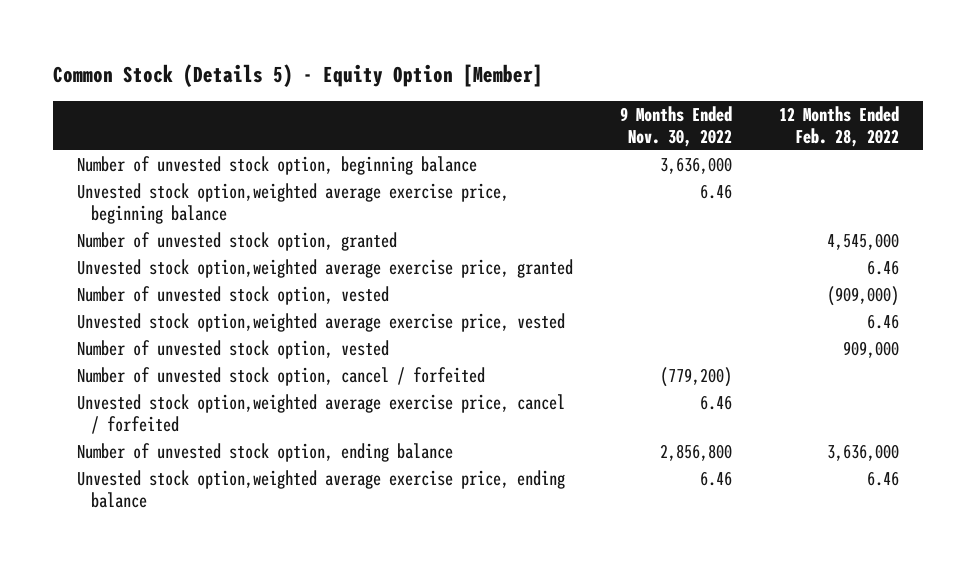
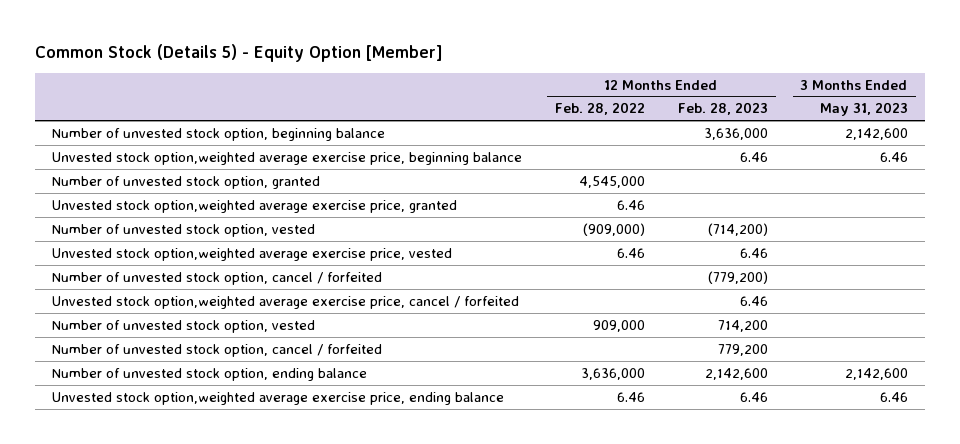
- | 9 Months Ended Nov. 30, 2022 | 12 Months Ended Feb. 28, 2022
+ | 12 Months Ended Feb. 28, 2022 | 12 Months Ended Feb. 28, 2023 | 3 Months Ended May 31, 2023
moved down: Number of unvested stock option, vested | 909,000 | 714,200 |
+ Number of unvested stock option, cancel / forfeited | | 779,200 |

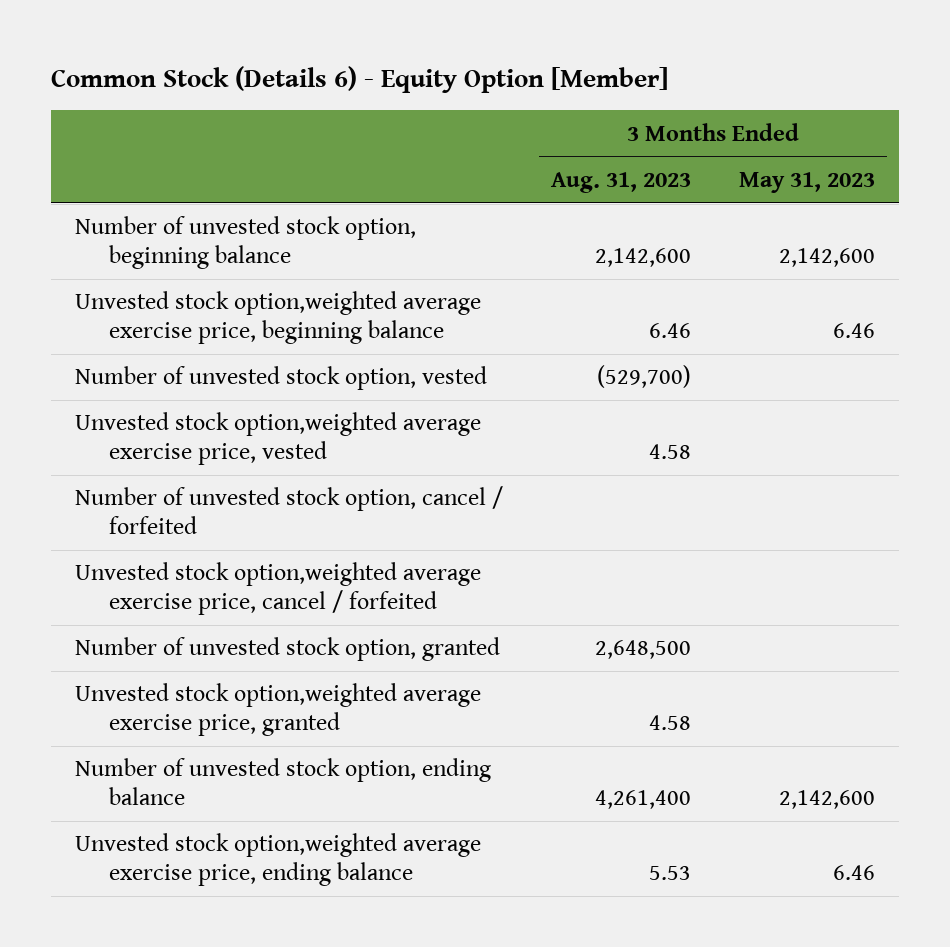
- Common Stock (Details 5) - Equity Option [Member]
+ Common Stock (Details 6) - Equity Option [Member]
- | 12 Months Ended Feb. 28, 2022 | 12 Months Ended Feb. 28, 2023 | 3 Months Ended May 31, 2023
+ | 3 Months Ended Aug. 31, 2023 | 3 Months Ended May 31, 2023
- Number of unvested stock option, vested | 909,000 | 714,200 |
- Number of unvested stock option, cancel / forfeited | | 779,200 |
moved down: Number of unvested stock option, granted | 2,648,500 |
moved down: Unvested stock option,weighted average exercise price, granted | 4.58 |

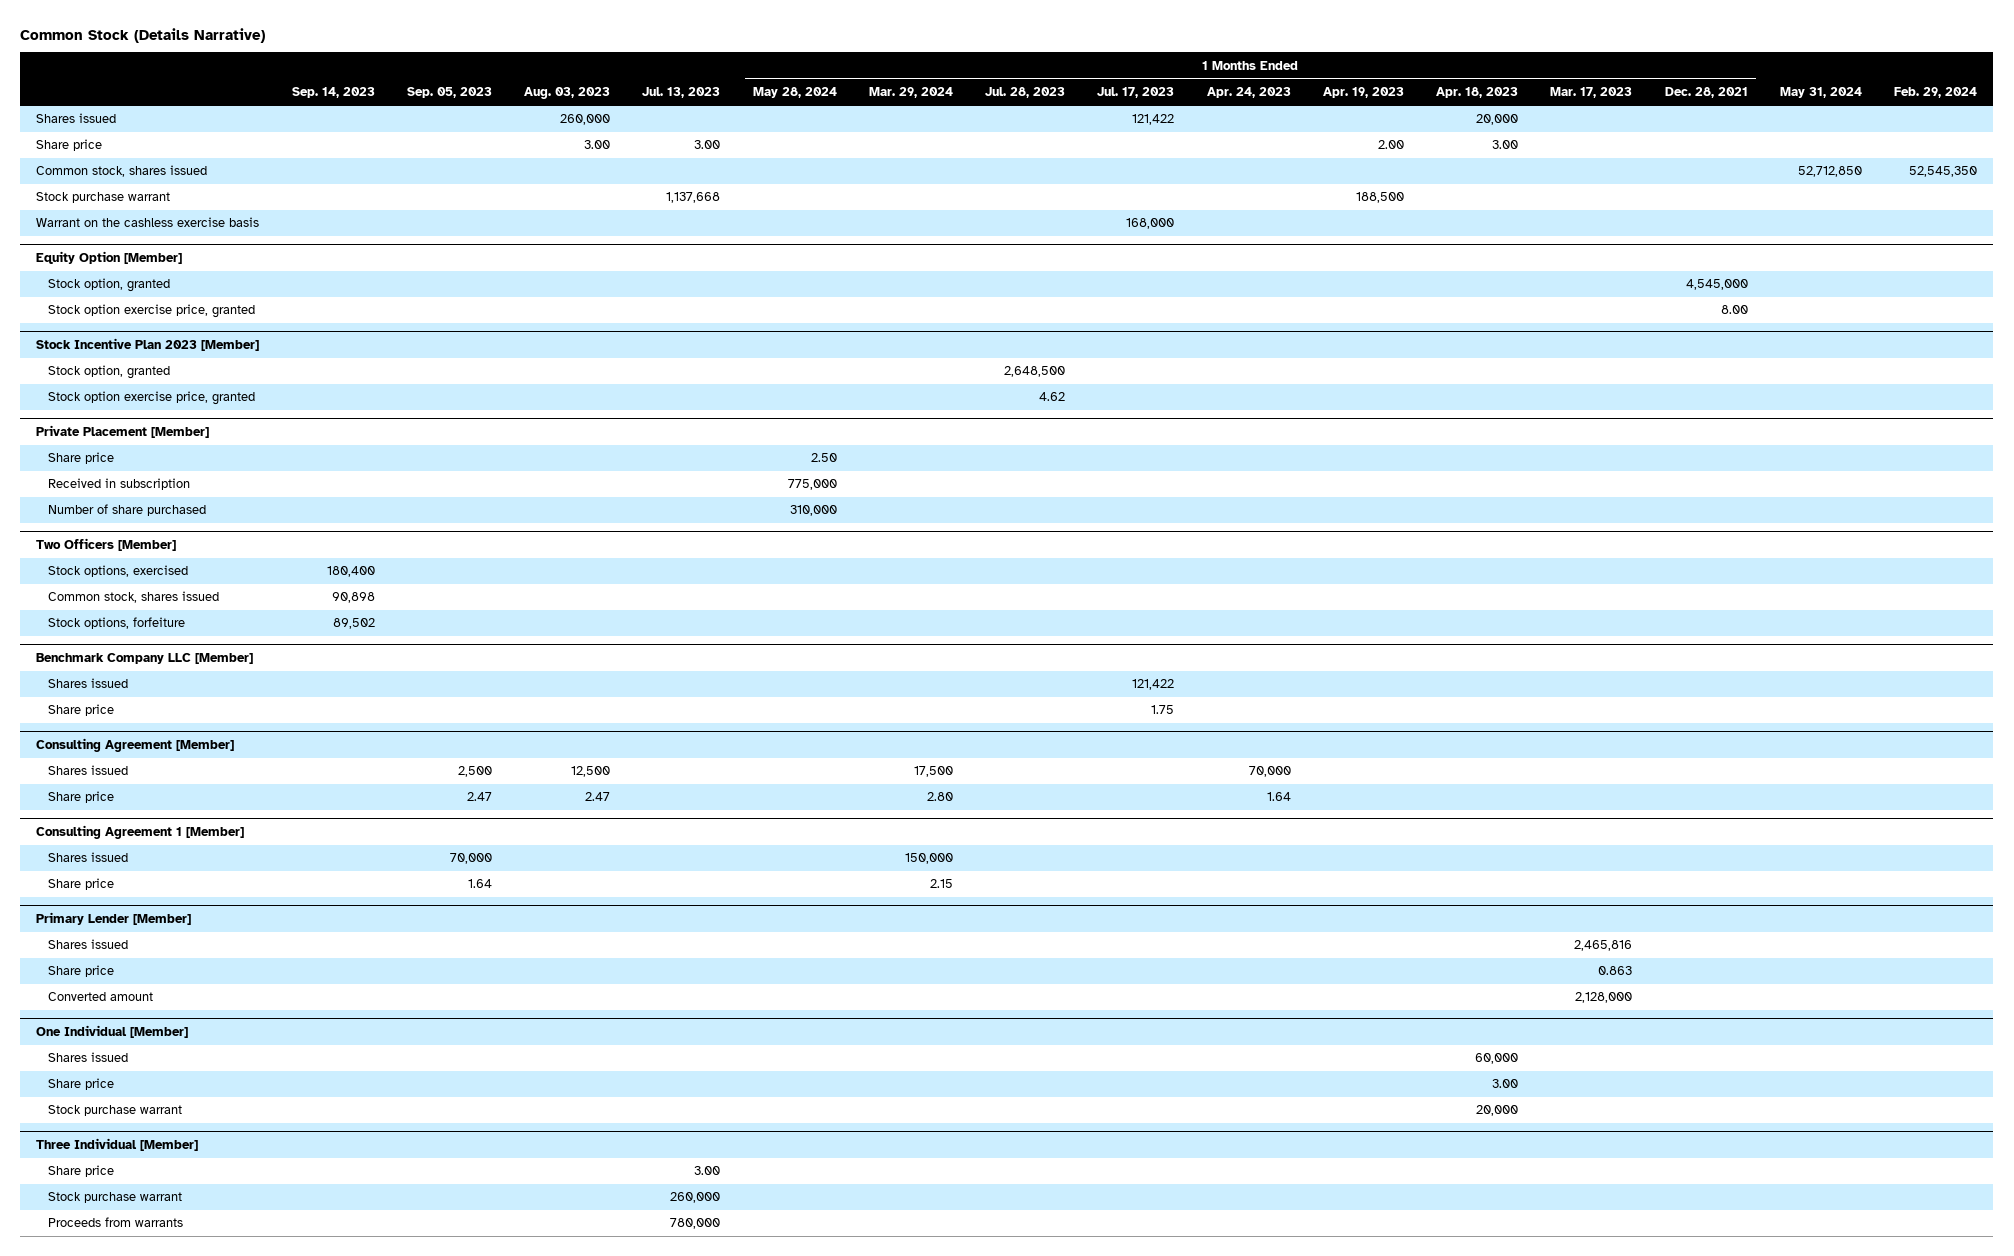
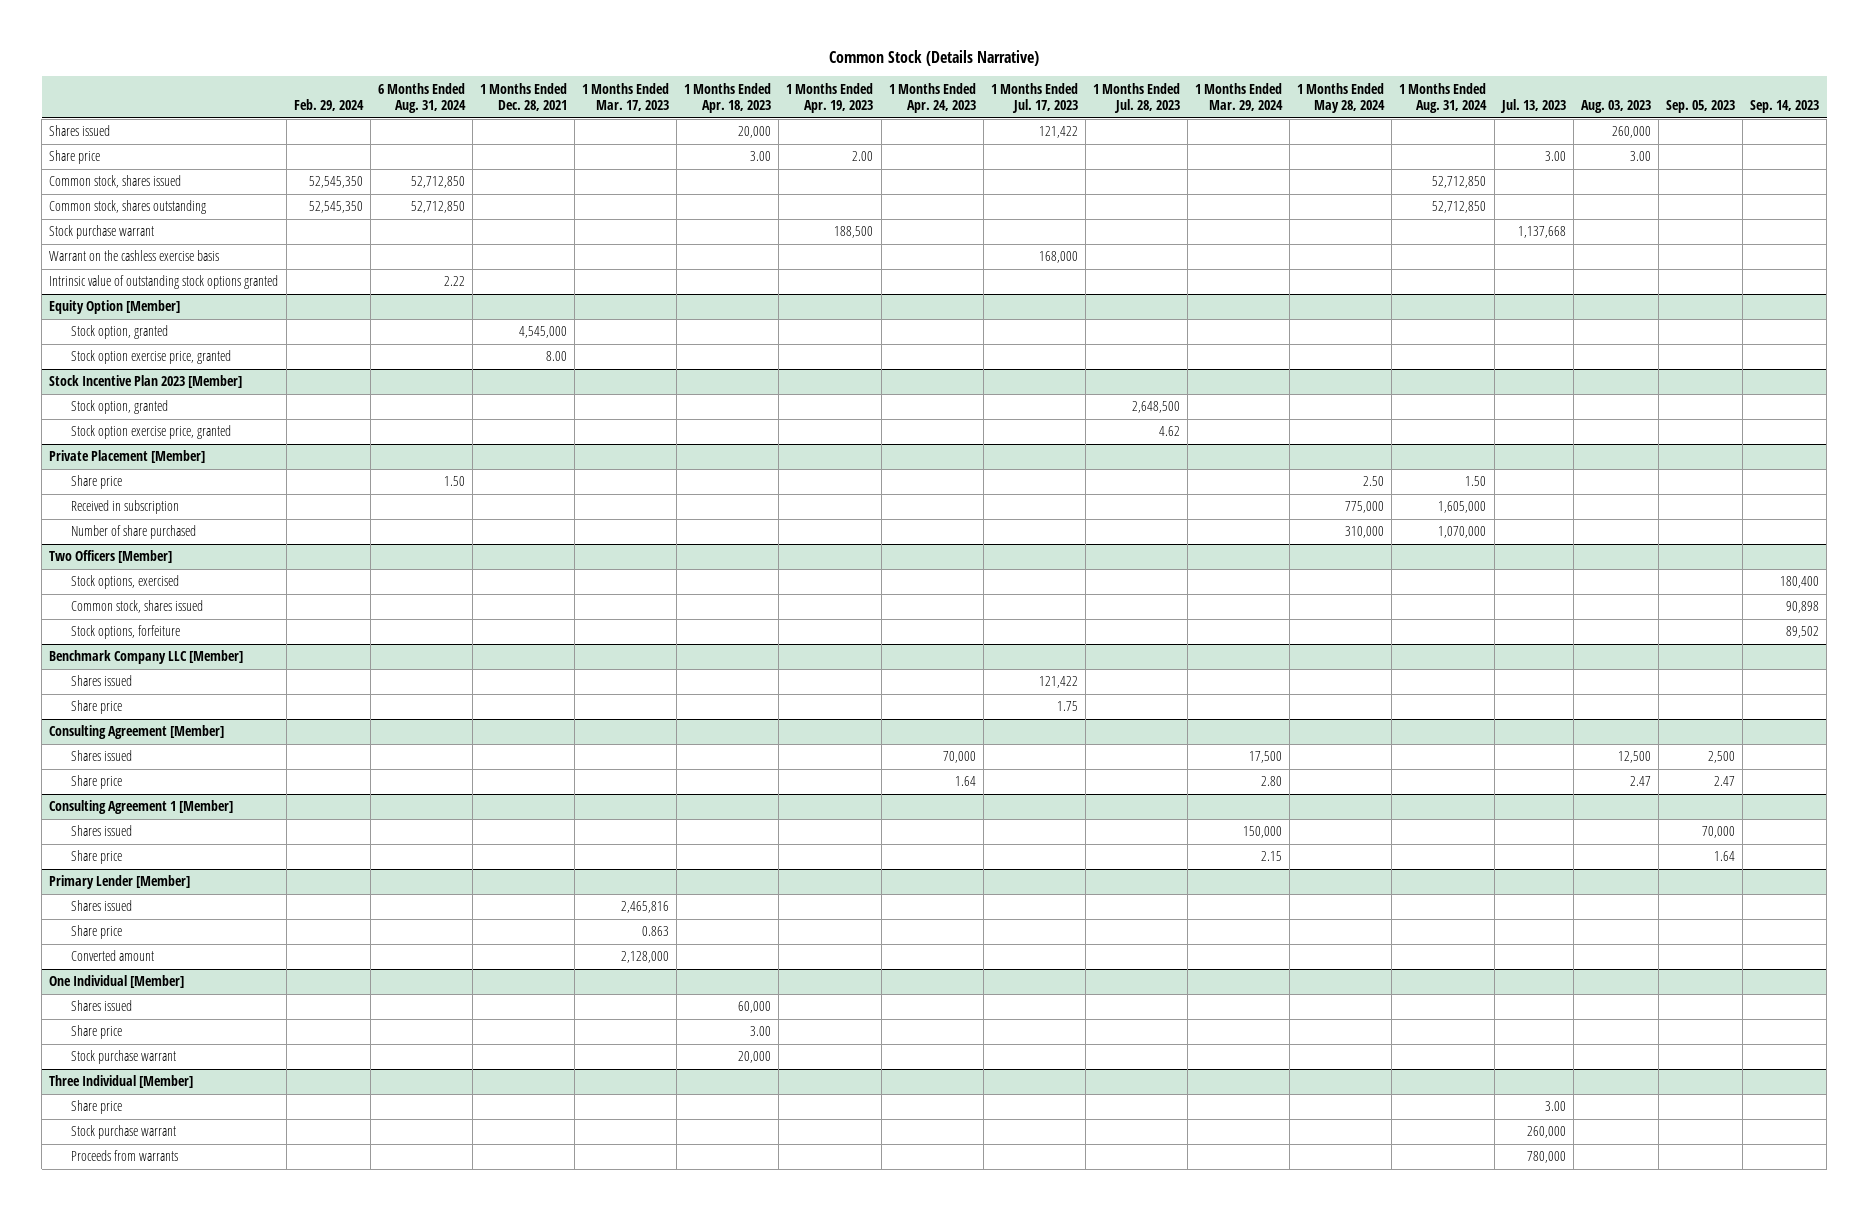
- | Sep. 14, 2023 | Sep. 05, 2023 | Aug. 03, 2023 | Jul. 13, 2023 | 1 Months Ended May 28, 2024 | 1 Months Ended Mar. 29, 2024 | 1 Months Ended Jul. 28, 2023 | 1 Months Ended Jul. 17, 2023 | 1 Months Ended Apr. 24, 2023 | 1 Months Ended Apr. 19, 2023 | 1 Months Ended Apr. 18, 2023 | 1 Months Ended Mar. 17, 2023 | 1 Months Ended Dec. 28, 2021 | May 31, 2024 | Feb. 29, 2024
+ | Feb. 29, 2024 | 6 Months Ended Aug. 31, 2024 | 1 Months Ended Dec. 28, 2021 | 1 Months Ended Mar. 17, 2023 | 1 Months Ended Apr. 18, 2023 | 1 Months Ended Apr. 19, 2023 | 1 Months Ended Apr. 24, 2023 | 1 Months Ended Jul. 17, 2023 | 1 Months Ended Jul. 28, 2023 | 1 Months Ended Mar. 29, 2024 | 1 Months Ended May 28, 2024 | 1 Months Ended Aug. 31, 2024 | Jul. 13, 2023 | Aug. 03, 2023 | Sep. 05, 2023 | Sep. 14, 2023
+ Common stock, shares outstanding | 52,545,350 | 52,712,850 | | | | | | | | | | 52,712,850 | | | |
+ Intrinsic value of outstanding stock options granted | | 2.22 | | | | | | | | | | | | | |

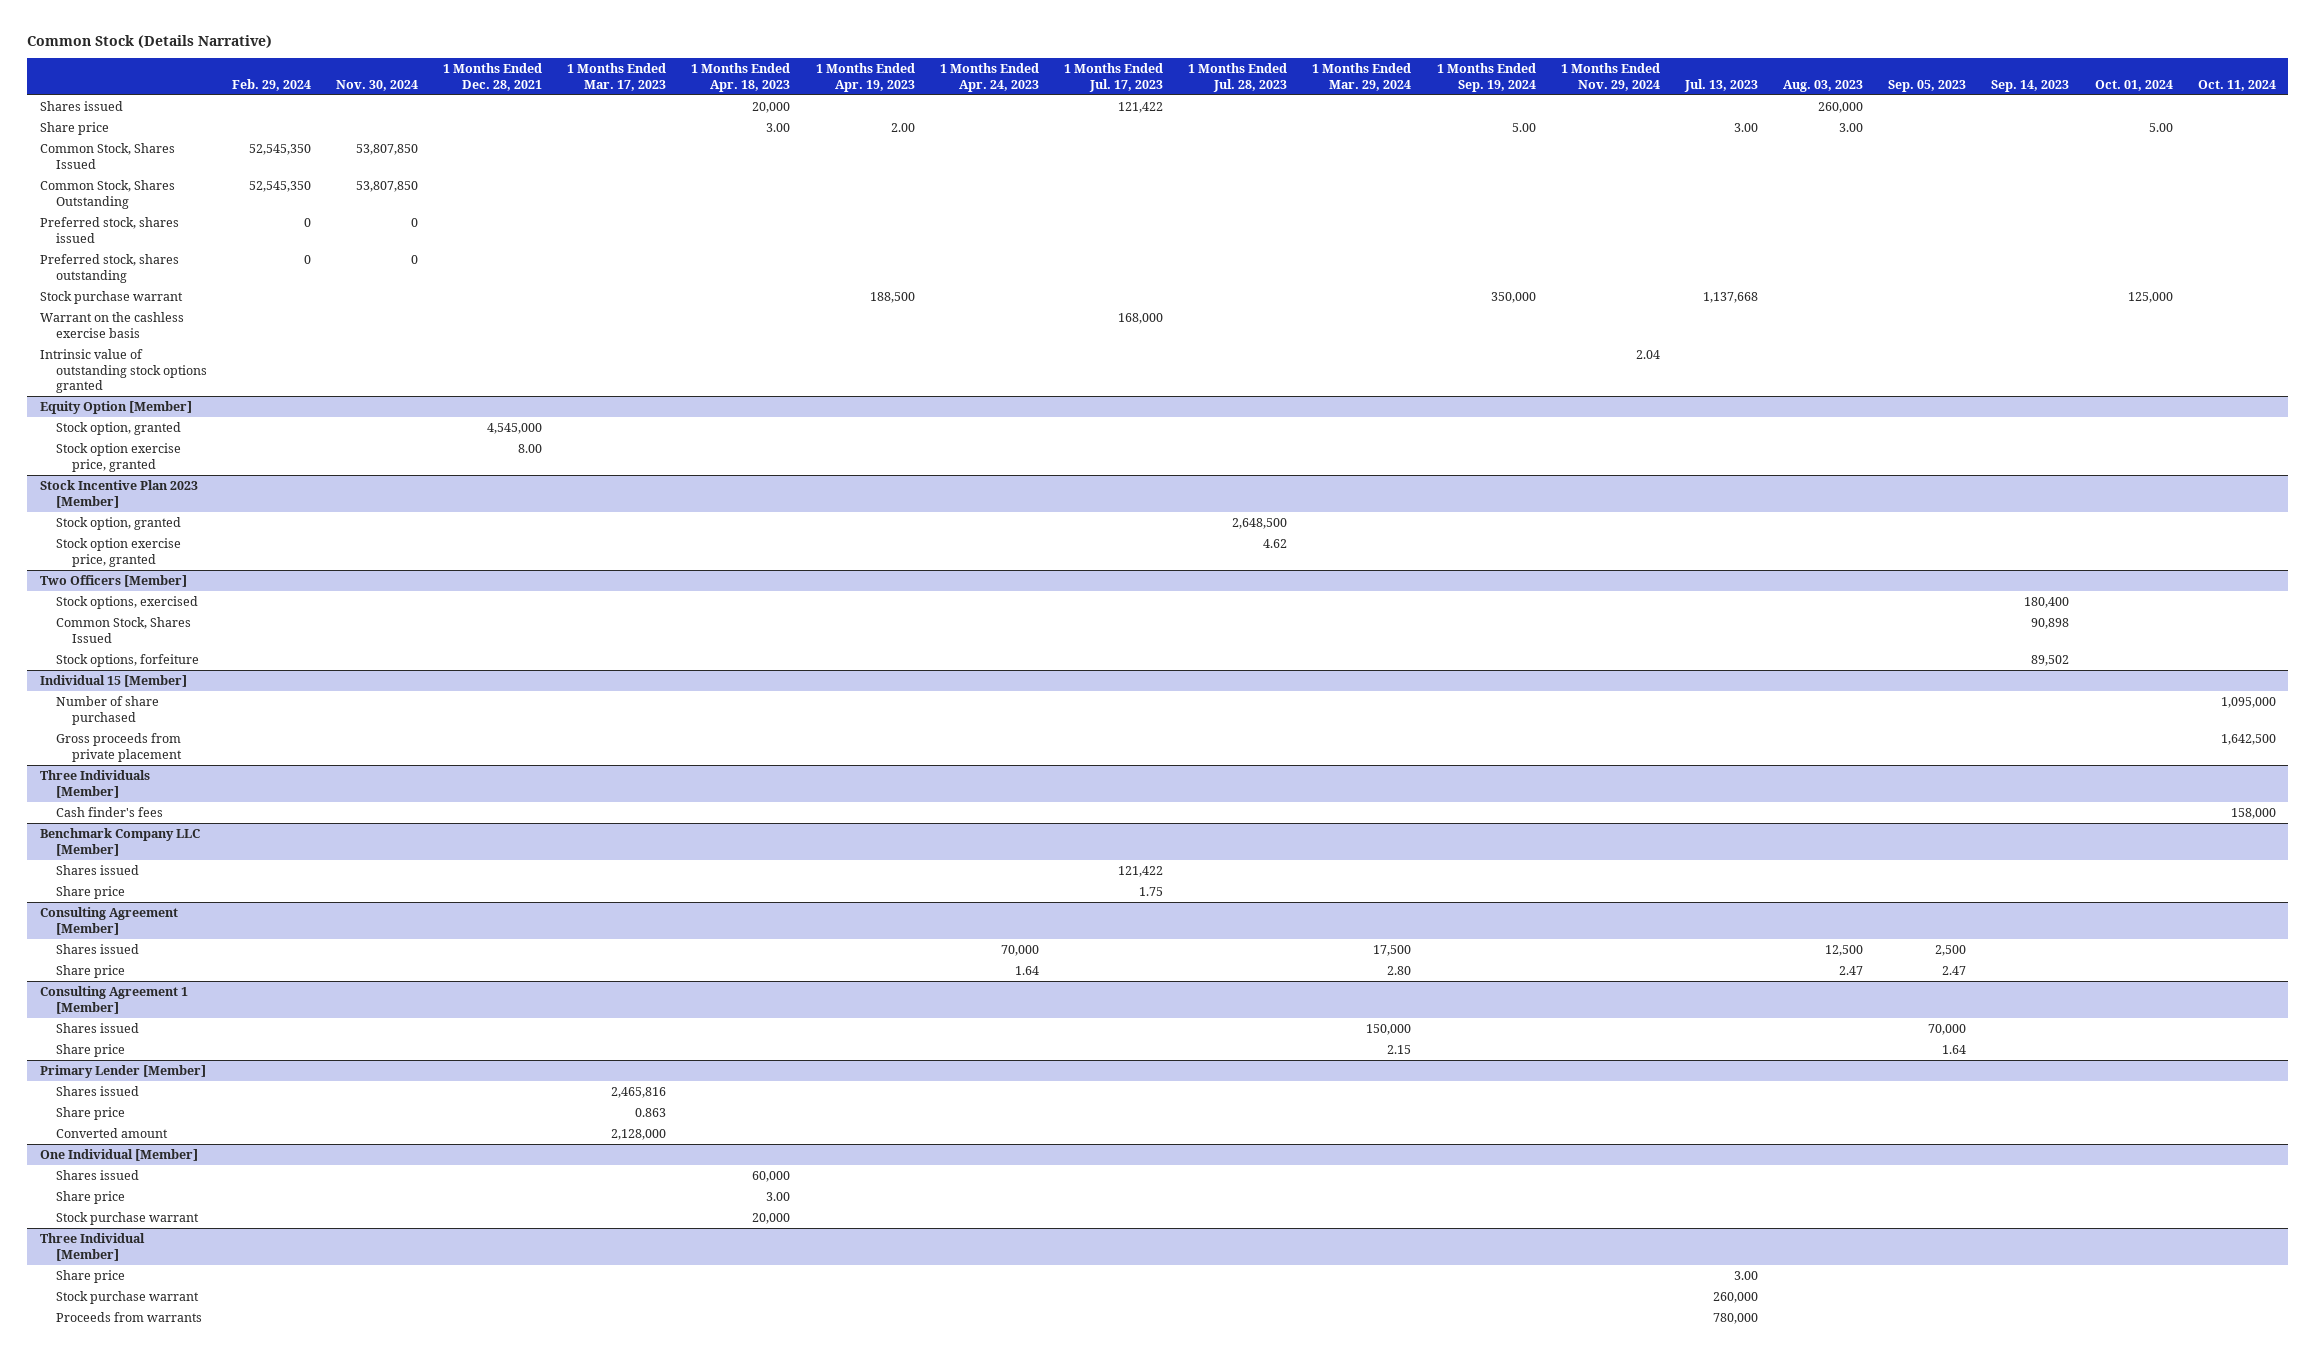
- | Feb. 29, 2024 | 6 Months Ended Aug. 31, 2024 | 1 Months Ended Dec. 28, 2021 | 1 Months Ended Mar. 17, 2023 | 1 Months Ended Apr. 18, 2023 | 1 Months Ended Apr. 19, 2023 | 1 Months Ended Apr. 24, 2023 | 1 Months Ended Jul. 17, 2023 | 1 Months Ended Jul. 28, 2023 | 1 Months Ended Mar. 29, 2024 | 1 Months Ended May 28, 2024 | 1 Months Ended Aug. 31, 2024 | Jul. 13, 2023 | Aug. 03, 2023 | Sep. 05, 2023 | Sep. 14, 2023
+ | Feb. 29, 2024 | Nov. 30, 2024 | 1 Months Ended Dec. 28, 2021 | 1 Months Ended Mar. 17, 2023 | 1 Months Ended Apr. 18, 2023 | 1 Months Ended Apr. 19, 2023 | 1 Months Ended Apr. 24, 2023 | 1 Months Ended Jul. 17, 2023 | 1 Months Ended Jul. 28, 2023 | 1 Months Ended Mar. 29, 2024 | 1 Months Ended Sep. 19, 2024 | 1 Months Ended Nov. 29, 2024 | Jul. 13, 2023 | Aug. 03, 2023 | Sep. 05, 2023 | Sep. 14, 2023 | Oct. 01, 2024 | Oct. 11, 2024
- Common stock, shares issued | 52,545,350 | 52,712,850 | | | | | | | | | | 52,712,850 | | | |
- Common stock, shares outstanding | 52,545,350 | 52,712,850 | | | | | | | | | | 52,712,850 | | | |
+ Common Stock, Shares Issued | 52,545,350 | 53,807,850 | | | | | | | | | | | | | | | |
+ Common Stock, Shares Outstanding | 52,545,350 | 53,807,850 | | | | | | | | | | | | | | | |
+ Preferred stock, shares issued | 0 | 0 | | | | | | | | | | | | | | | |
+ Preferred stock, shares outstanding | 0 | 0 | | | | | | | | | | | | | | | |
- Private Placement [Member]
- Share price | | 1.50 | | | | | | | | | 2.50 | 1.50 | | | |
- Received in subscription | | | | | | | | | | | 775,000 | 1,605,000 | | | |
- Number of share purchased | | | | | | | | | | | 310,000 | 1,070,000 | | | |
@ Two Officers [Member]
- Common stock, shares issued | | | | | | | | | | | | | | | | 90,898
+ Common Stock, Shares Issued | | | | | | | | | | | | | | | | 90,898 | |
+ Individual 15 [Member]
+ Number of share purchased | | | | | | | | | | | | | | | | | | 1,095,000
+ Gross proceeds from private placement | | | | | | | | | | | | | | | | | | 1,642,500
+ Three Individuals [Member]
+ Cash finder's fees | | | | | | | | | | | | | | | | | | 158,000

